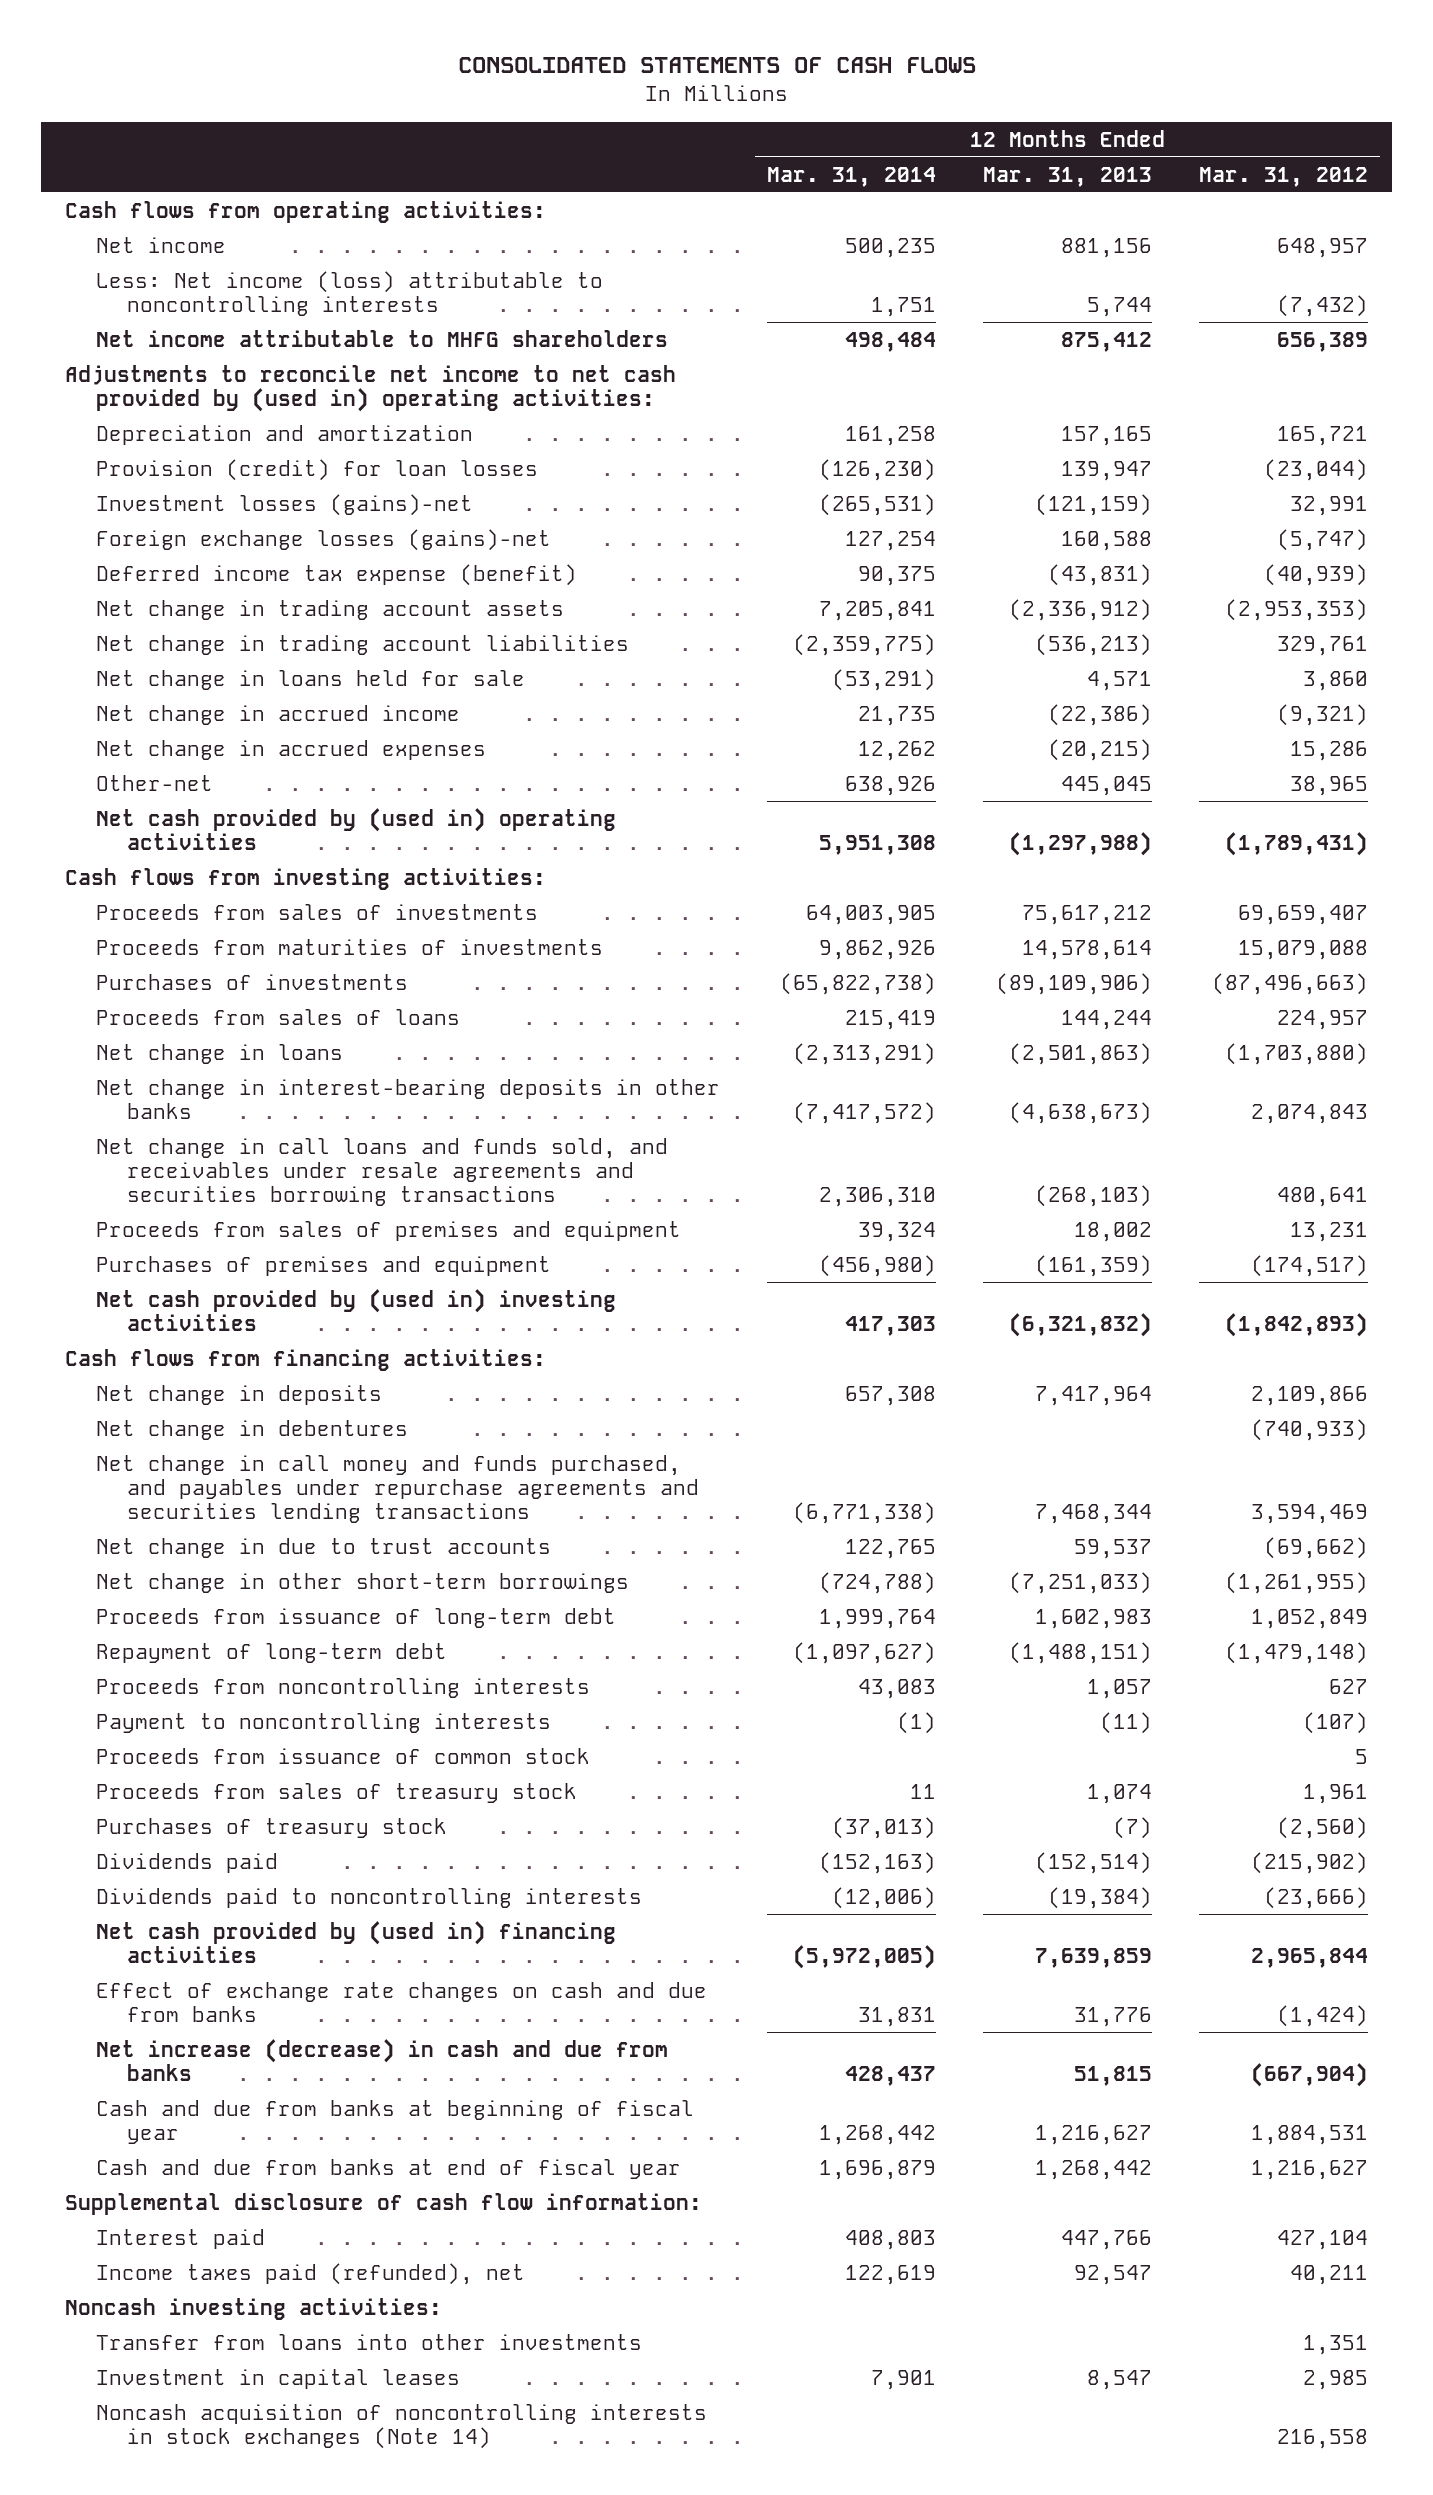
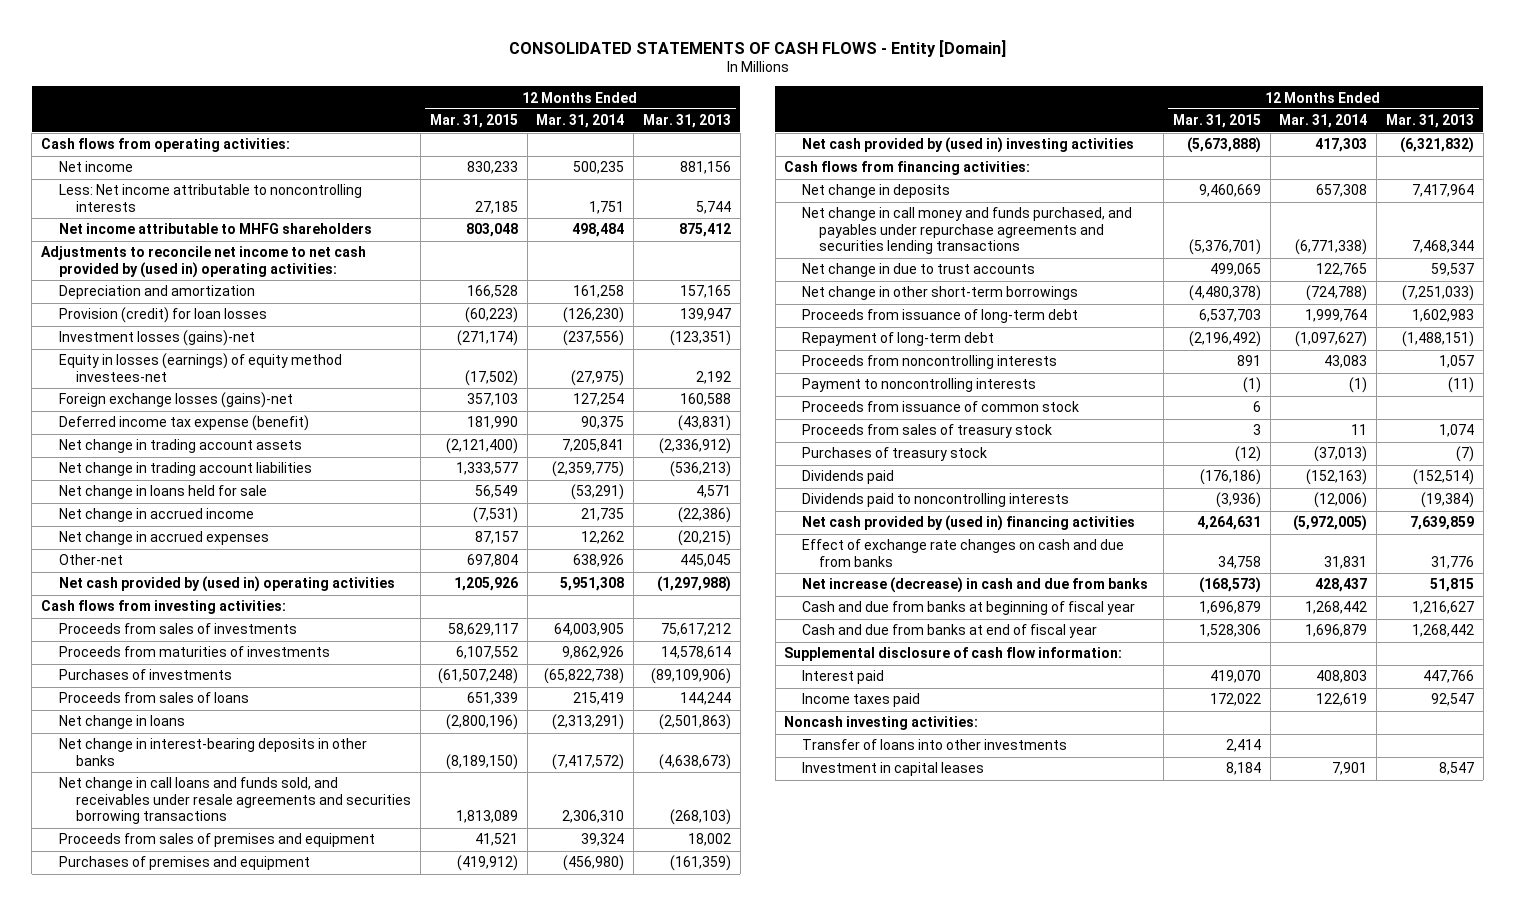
- CONSOLIDATED STATEMENTS OF CASH FLOWS
+ CONSOLIDATED STATEMENTS OF CASH FLOWS - Entity [Domain]
- | 12 Months Ended Mar. 31, 2014 | 12 Months Ended Mar. 31, 2013 | 12 Months Ended Mar. 31, 2012
+ | 12 Months Ended Mar. 31, 2015 | 12 Months Ended Mar. 31, 2014 | 12 Months Ended Mar. 31, 2013
- Less: Net income (loss) attributable to noncontrolling interests | 1,751 | 5,744 | (7,432)
+ Less: Net income attributable to noncontrolling interests | 27,185 | 1,751 | 5,744
- Investment losses (gains)-net | (265,531) | (121,159) | 32,991
+ Investment losses (gains)-net | (271,174) | (237,556) | (123,351)
+ Equity in losses (earnings) of equity method investees-net | (17,502) | (27,975) | 2,192
- Net change in debentures | | | (740,933)
- Income taxes paid (refunded), net | 122,619 | 92,547 | 40,211
+ Income taxes paid | 172,022 | 122,619 | 92,547
- Transfer from loans into other investments | | | 1,351
+ Transfer of loans into other investments | 2,414 | |
- Noncash acquisition of noncontrolling interests in stock exchanges (Note 14) | | | 216,558

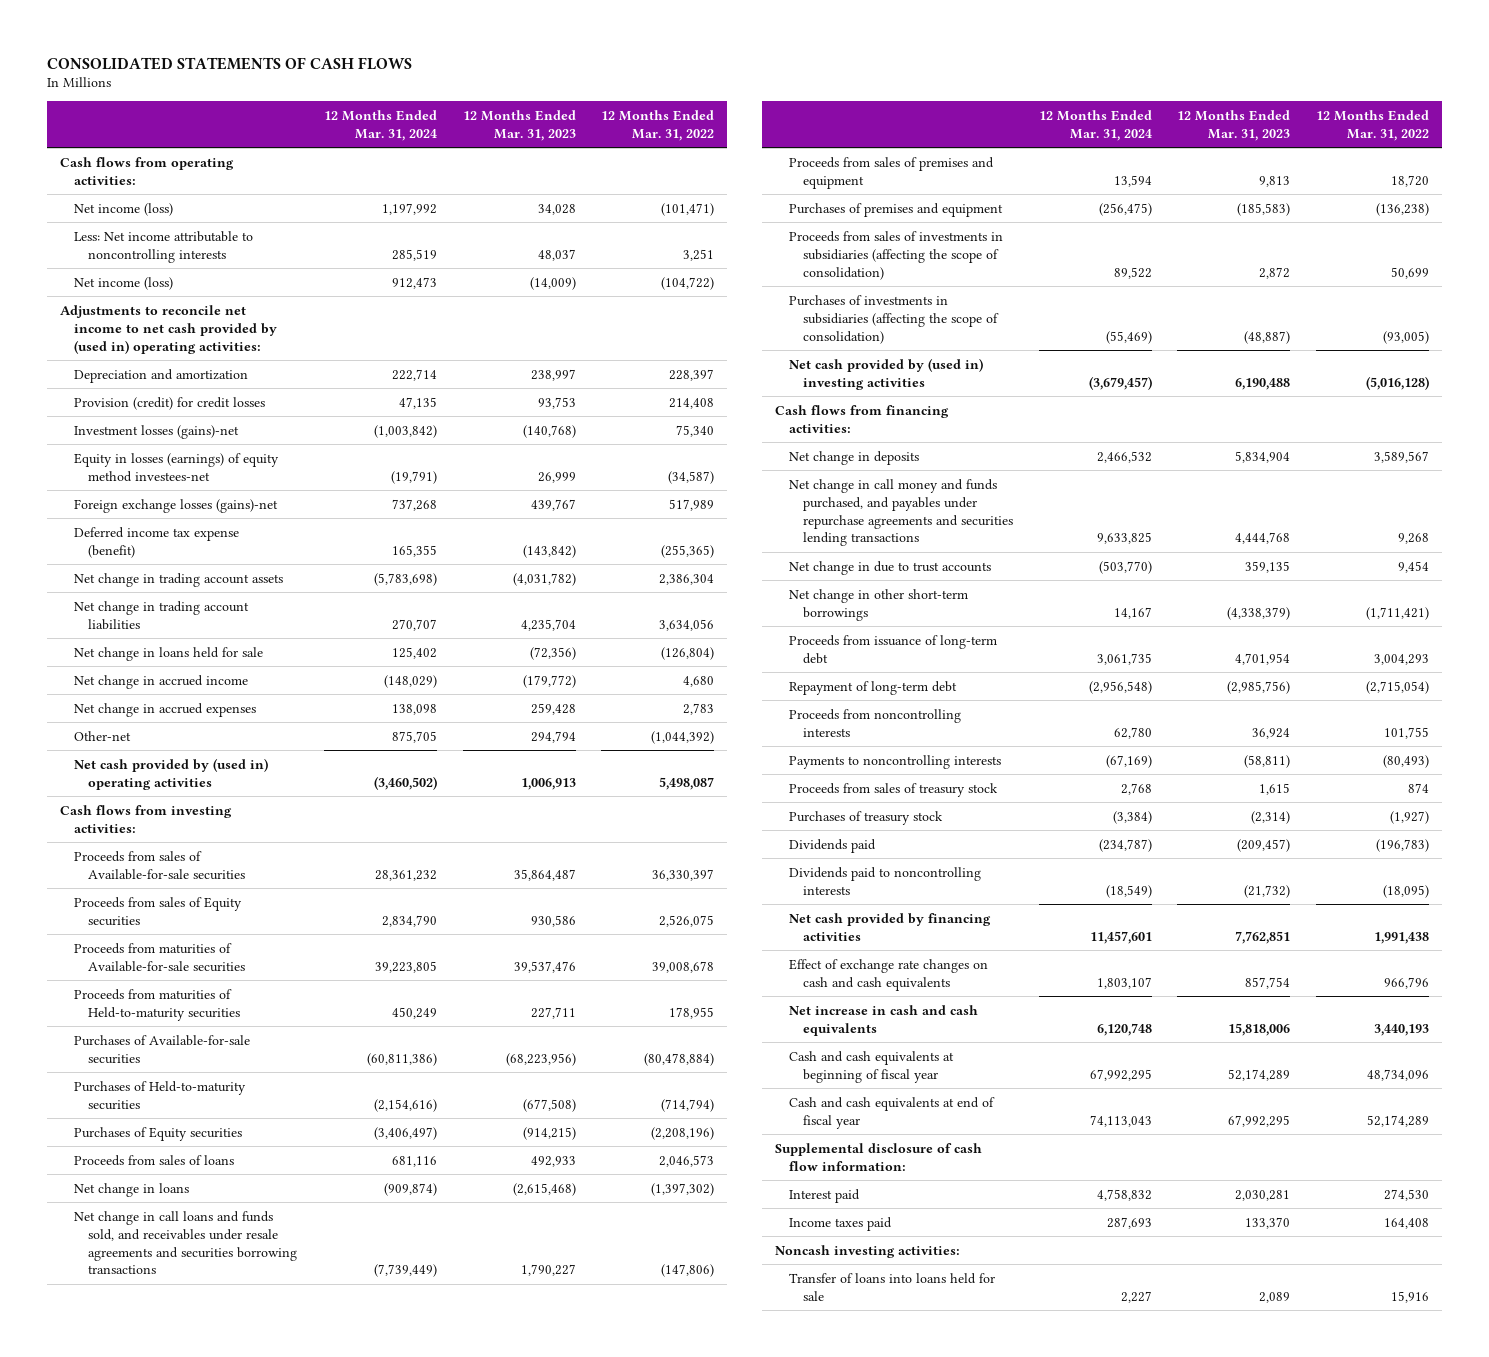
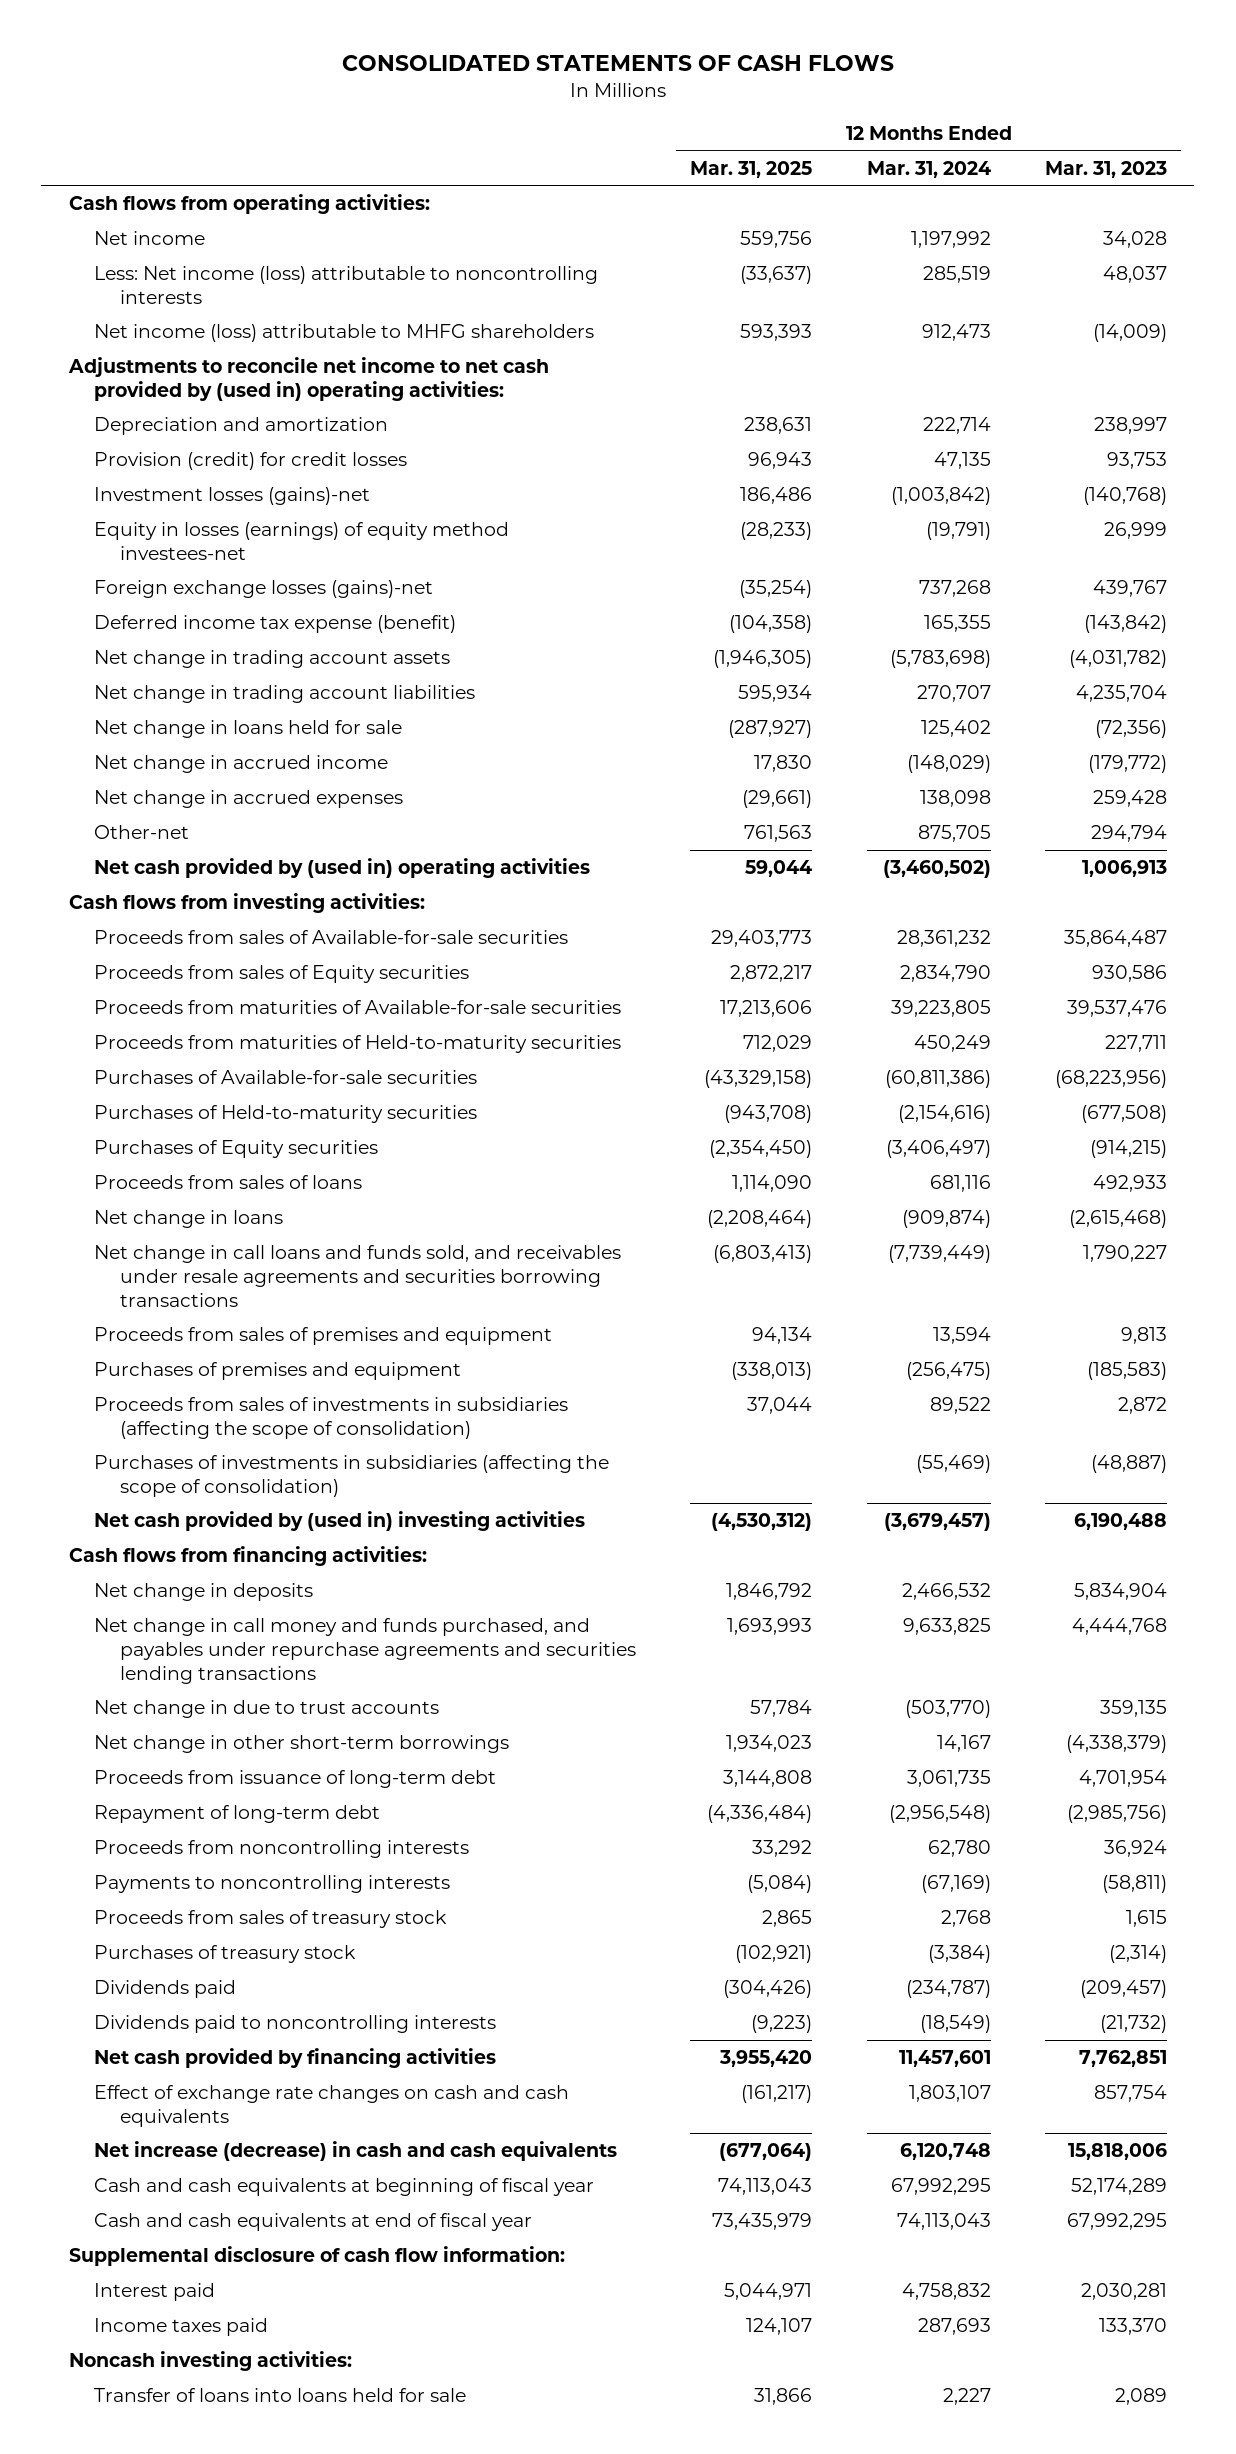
- | 12 Months Ended Mar. 31, 2024 | 12 Months Ended Mar. 31, 2023 | 12 Months Ended Mar. 31, 2022
+ | 12 Months Ended Mar. 31, 2025 | 12 Months Ended Mar. 31, 2024 | 12 Months Ended Mar. 31, 2023
- Net income (loss) | 1,197,992 | 34,028 | (101,471)
- Less: Net income attributable to noncontrolling interests | 285,519 | 48,037 | 3,251
- Net income (loss) | 912,473 | (14,009) | (104,722)
+ Net income | 559,756 | 1,197,992 | 34,028
+ Less: Net income (loss) attributable to noncontrolling interests | (33,637) | 285,519 | 48,037
+ Net income (loss) attributable to MHFG shareholders | 593,393 | 912,473 | (14,009)
- Net increase in cash and cash equivalents | 6,120,748 | 15,818,006 | 3,440,193
+ Net increase (decrease) in cash and cash equivalents | (677,064) | 6,120,748 | 15,818,006

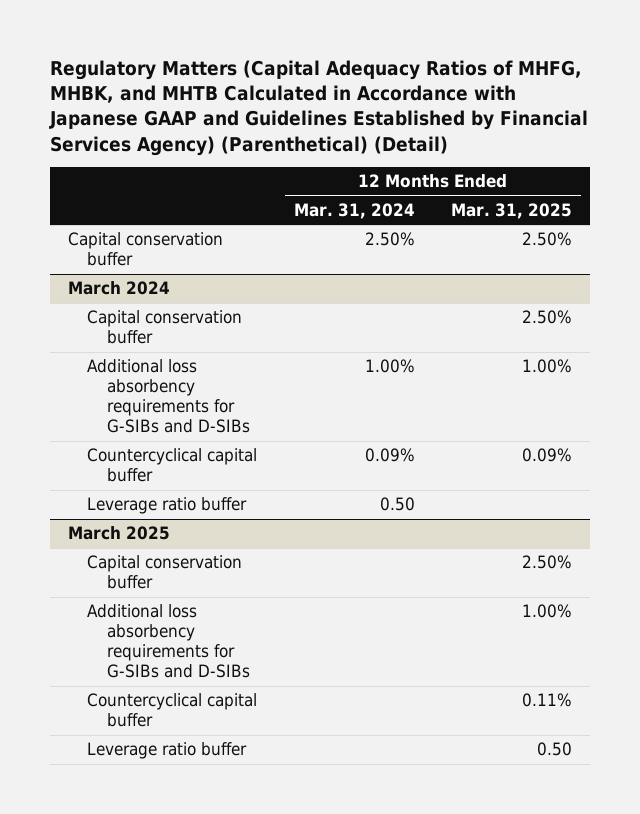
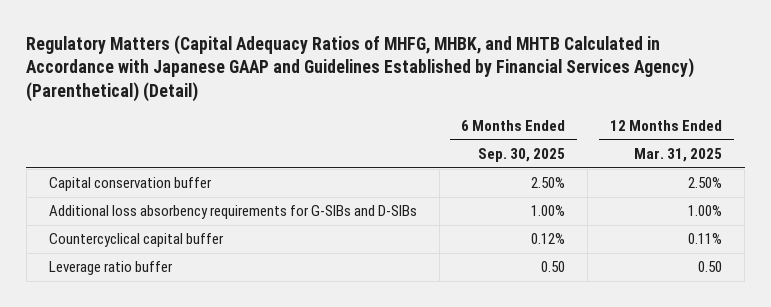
- | 12 Months Ended Mar. 31, 2024 | 12 Months Ended Mar. 31, 2025
+ | 6 Months Ended Sep. 30, 2025 | 12 Months Ended Mar. 31, 2025
- March 2024
- Capital conservation buffer | | 2.50%
- Countercyclical capital buffer | 0.09% | 0.09%
- Leverage ratio buffer | 0.50 |
- March 2025
- Capital conservation buffer | | 2.50%
- Additional loss absorbency requirements for G-SIBs and D-SIBs | | 1.00%

